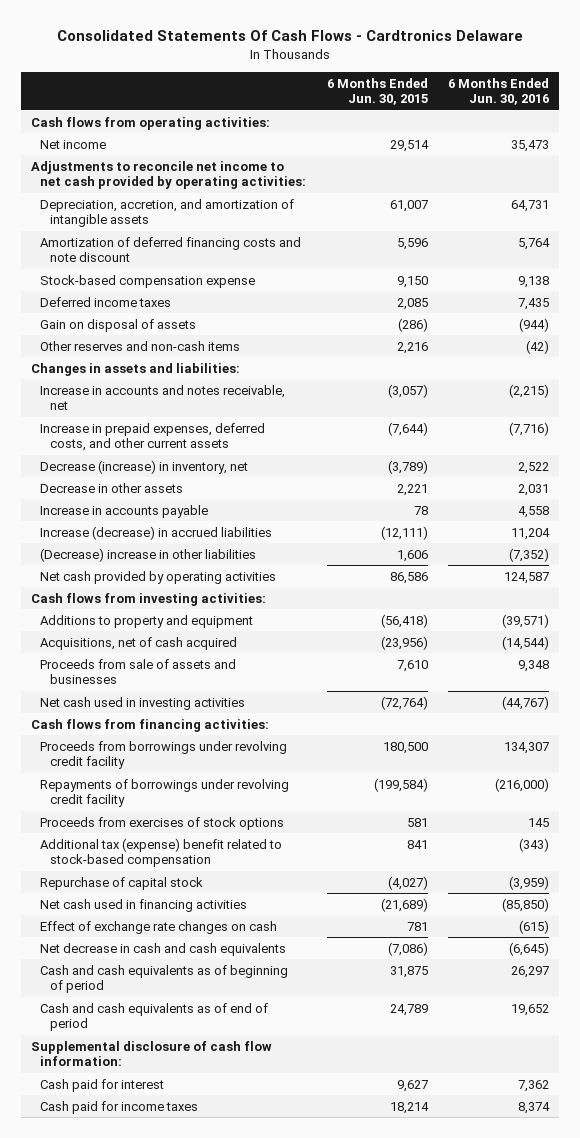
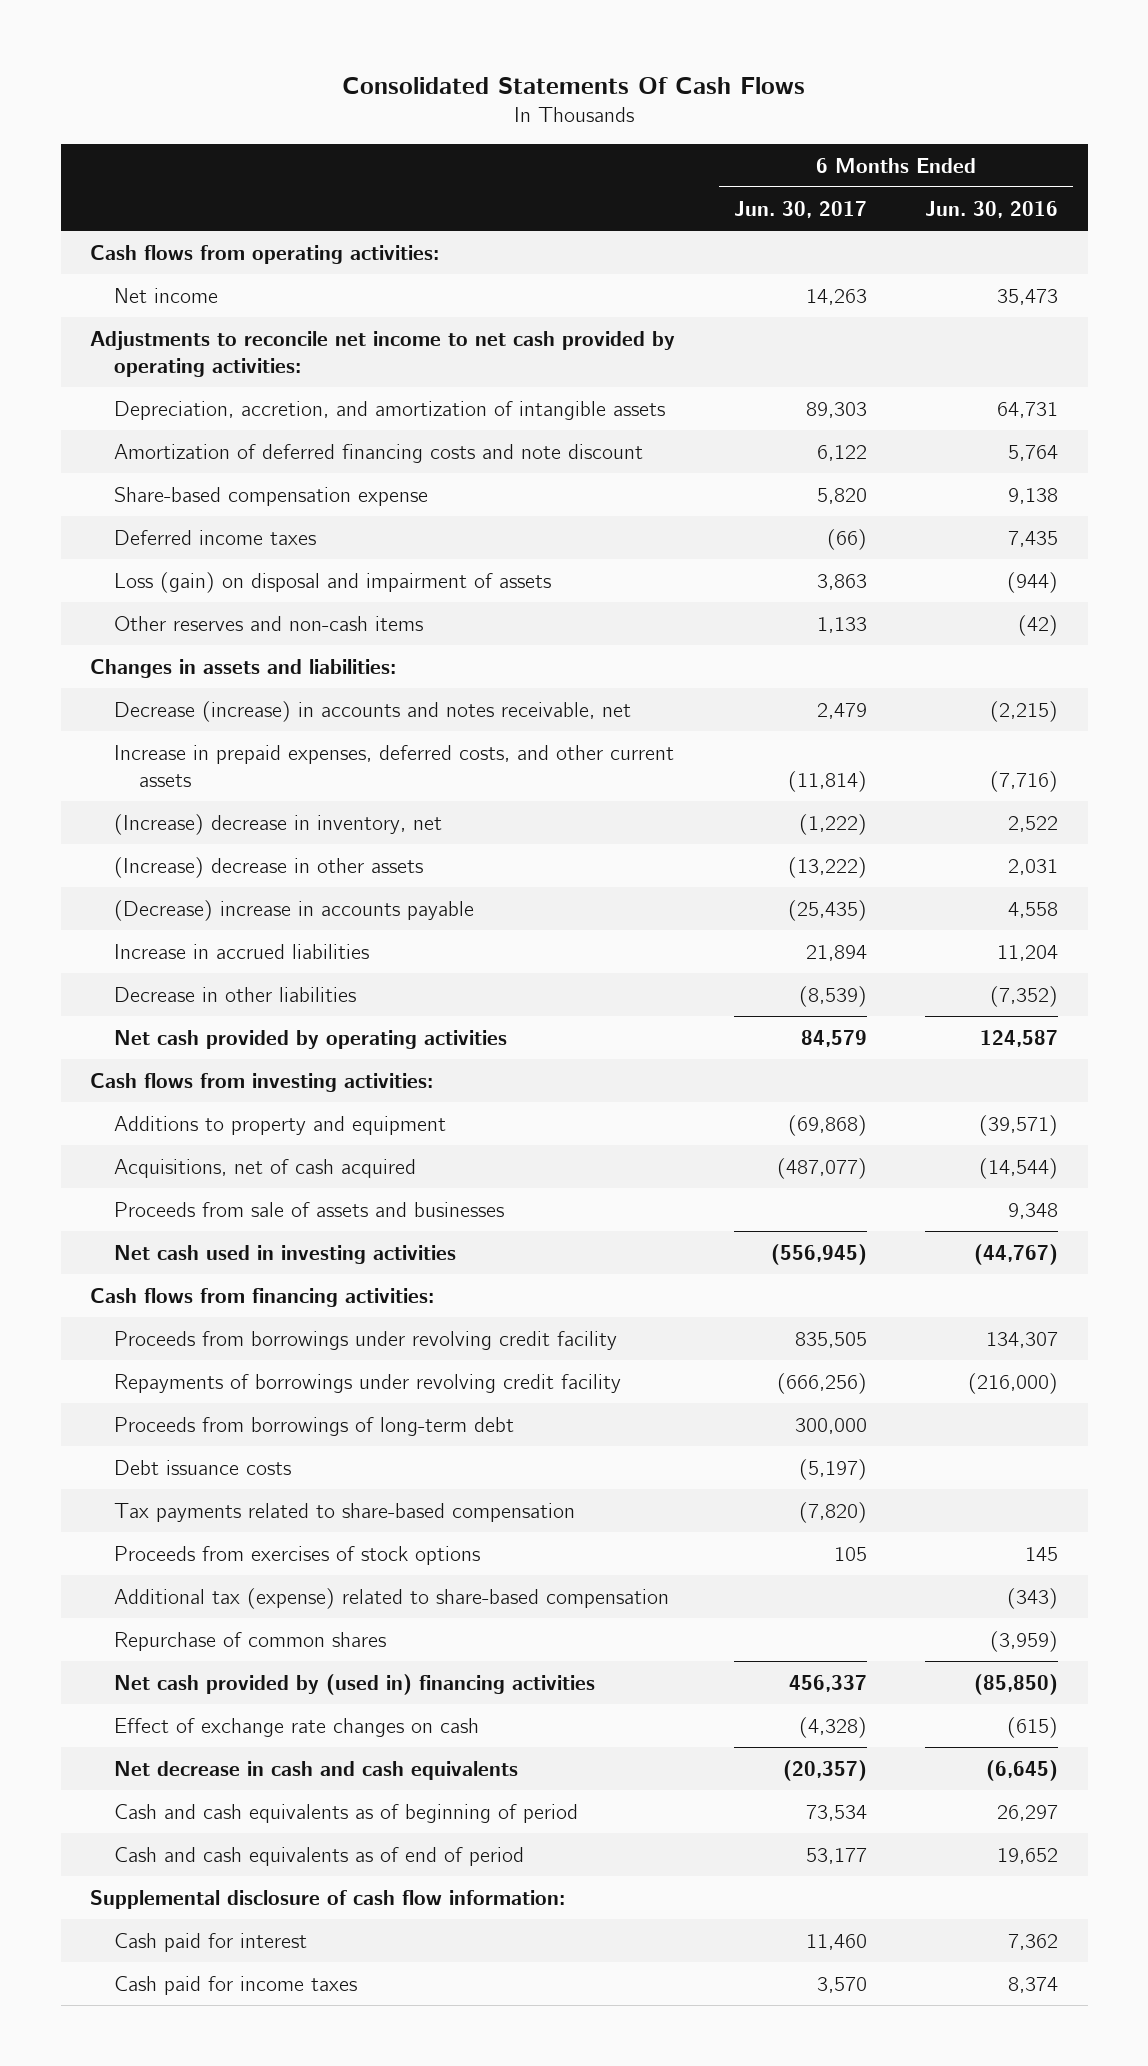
- Consolidated Statements Of Cash Flows - Cardtronics Delaware
+ Consolidated Statements Of Cash Flows
- | 6 Months Ended Jun. 30, 2015 | 6 Months Ended Jun. 30, 2016
+ | 6 Months Ended Jun. 30, 2017 | 6 Months Ended Jun. 30, 2016
- Stock-based compensation expense | 9,150 | 9,138
+ Share-based compensation expense | 5,820 | 9,138
- Gain on disposal of assets | (286) | (944)
+ Loss (gain) on disposal and impairment of assets | 3,863 | (944)
- Increase in accounts and notes receivable, net | (3,057) | (2,215)
+ Decrease (increase) in accounts and notes receivable, net | 2,479 | (2,215)
- Decrease (increase) in inventory, net | (3,789) | 2,522
- Decrease in other assets | 2,221 | 2,031
- Increase in accounts payable | 78 | 4,558
- Increase (decrease) in accrued liabilities | (12,111) | 11,204
- (Decrease) increase in other liabilities | 1,606 | (7,352)
+ (Increase) decrease in inventory, net | (1,222) | 2,522
+ (Increase) decrease in other assets | (13,222) | 2,031
+ (Decrease) increase in accounts payable | (25,435) | 4,558
+ Increase in accrued liabilities | 21,894 | 11,204
+ Decrease in other liabilities | (8,539) | (7,352)
+ Proceeds from borrowings of long-term debt | 300,000 |
+ Debt issuance costs | (5,197) |
+ Tax payments related to share-based compensation | (7,820) |
- Additional tax (expense) benefit related to stock-based compensation | 841 | (343)
- Repurchase of capital stock | (4,027) | (3,959)
- Net cash used in financing activities | (21,689) | (85,850)
+ Additional tax (expense) related to share-based compensation | | (343)
+ Repurchase of common shares | | (3,959)
+ Net cash provided by (used in) financing activities | 456,337 | (85,850)

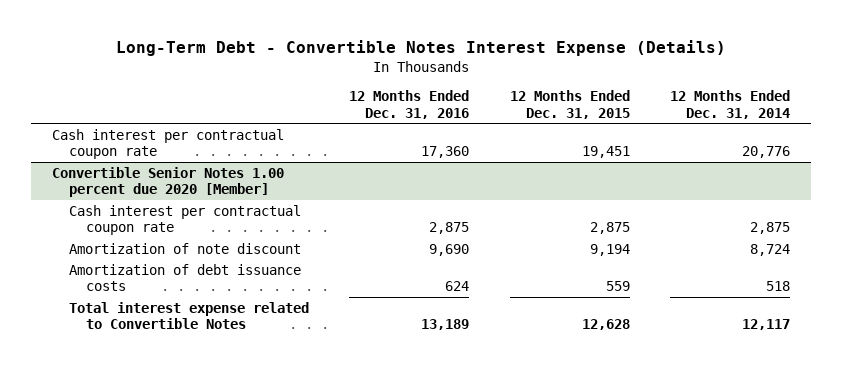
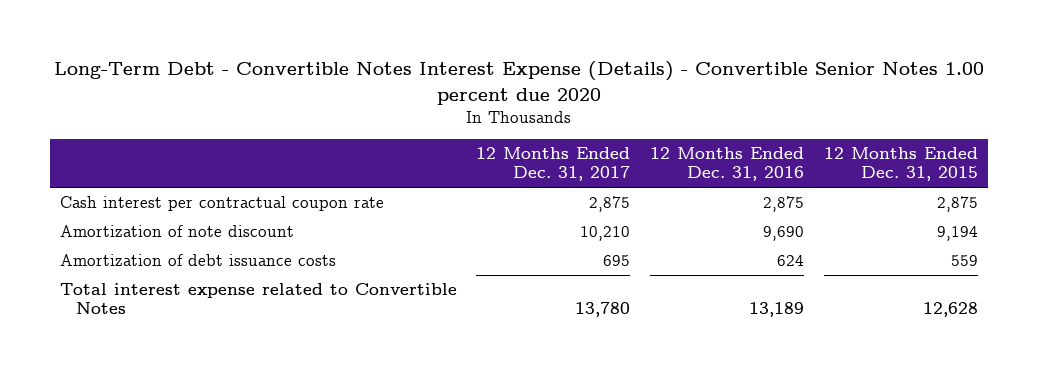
- Long-Term Debt - Convertible Notes Interest Expense (Details)
+ Long-Term Debt - Convertible Notes Interest Expense (Details) - Convertible Senior Notes 1.00 percent due 2020
- | 12 Months Ended Dec. 31, 2016 | 12 Months Ended Dec. 31, 2015 | 12 Months Ended Dec. 31, 2014
+ | 12 Months Ended Dec. 31, 2017 | 12 Months Ended Dec. 31, 2016 | 12 Months Ended Dec. 31, 2015
- Cash interest per contractual coupon rate | 17,360 | 19,451 | 20,776
- Convertible Senior Notes 1.00 percent due 2020 [Member]

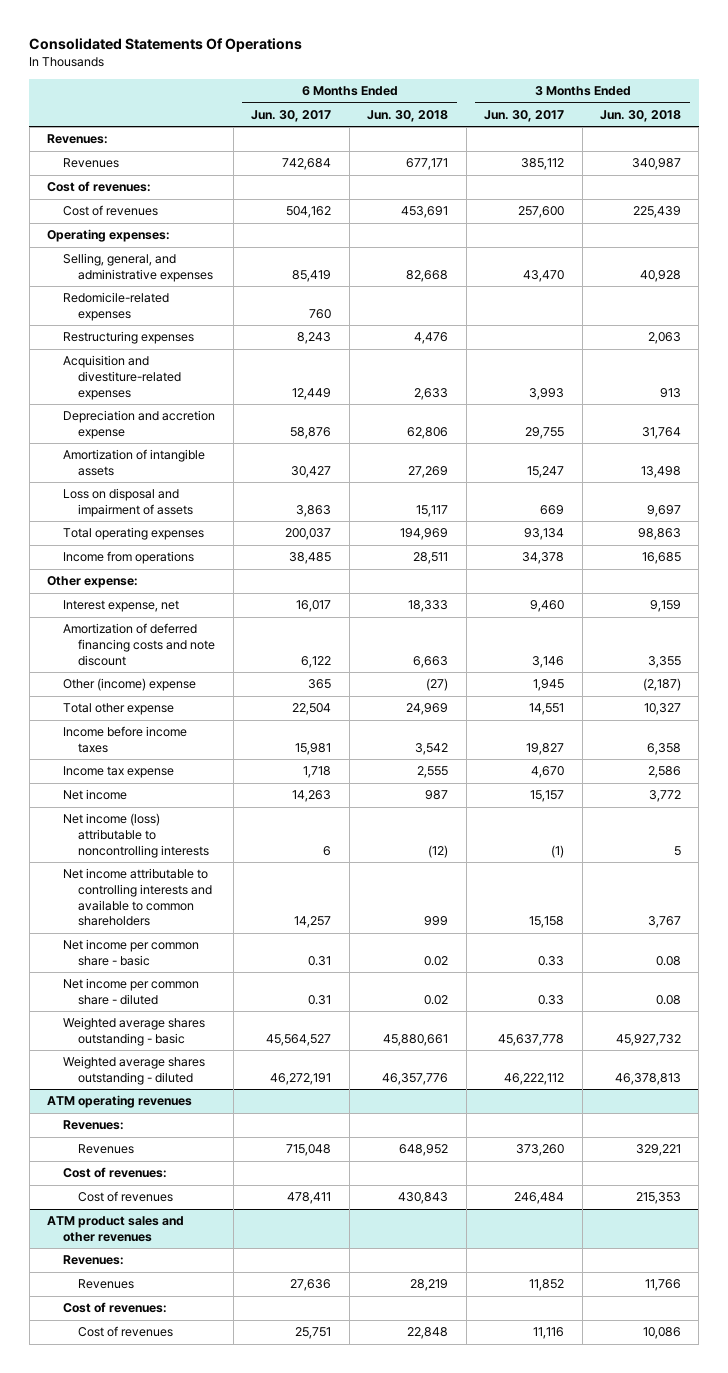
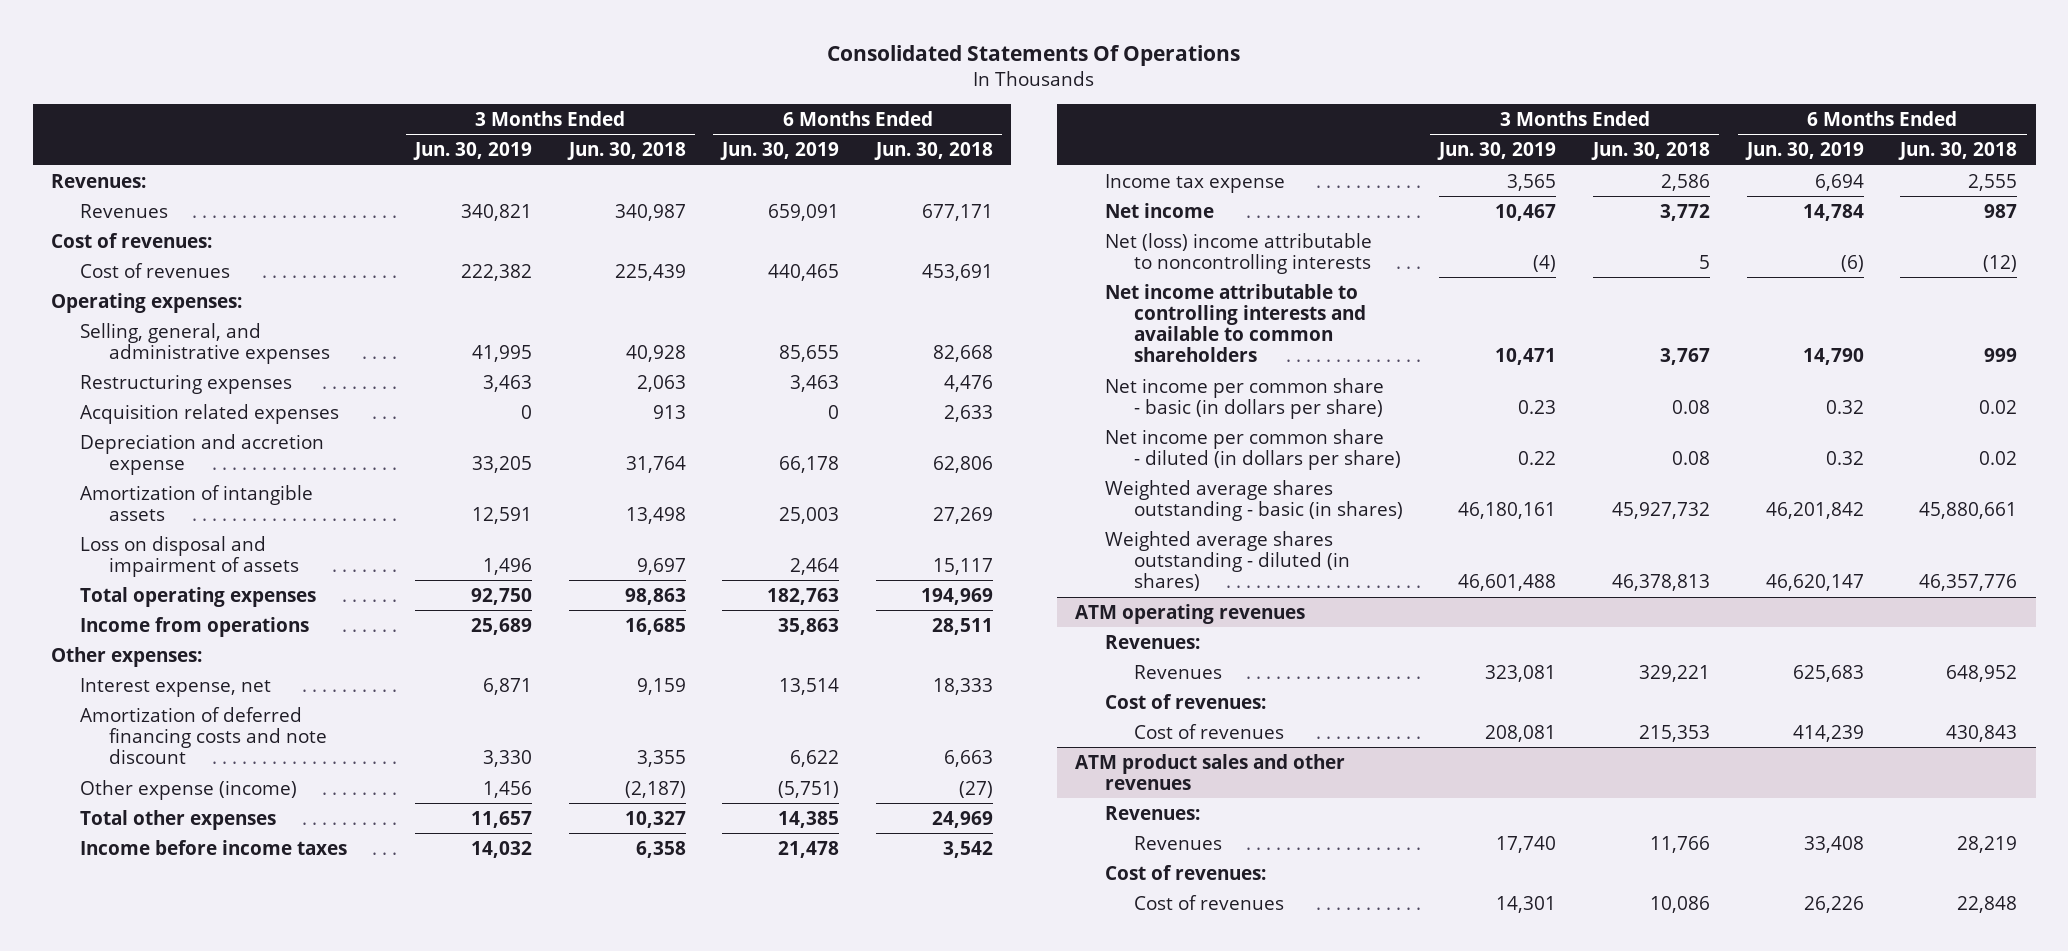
- | 6 Months Ended Jun. 30, 2017 | 6 Months Ended Jun. 30, 2018 | 3 Months Ended Jun. 30, 2017 | 3 Months Ended Jun. 30, 2018
+ | 3 Months Ended Jun. 30, 2019 | 3 Months Ended Jun. 30, 2018 | 6 Months Ended Jun. 30, 2019 | 6 Months Ended Jun. 30, 2018
- Redomicile-related expenses | 760 | | |
- Acquisition and divestiture-related expenses | 12,449 | 2,633 | 3,993 | 913
+ Acquisition related expenses | 0 | 913 | 0 | 2,633
- Other expense:
+ Other expenses:
- Other (income) expense | 365 | (27) | 1,945 | (2,187)
- Total other expense | 22,504 | 24,969 | 14,551 | 10,327
+ Other expense (income) | 1,456 | (2,187) | (5,751) | (27)
+ Total other expenses | 11,657 | 10,327 | 14,385 | 24,969
- Net income (loss) attributable to noncontrolling interests | 6 | (12) | (1) | 5
+ Net (loss) income attributable to noncontrolling interests | (4) | 5 | (6) | (12)
- Net income per common share - basic | 0.31 | 0.02 | 0.33 | 0.08
- Net income per common share - diluted | 0.31 | 0.02 | 0.33 | 0.08
- Weighted average shares outstanding - basic | 45,564,527 | 45,880,661 | 45,637,778 | 45,927,732
- Weighted average shares outstanding - diluted | 46,272,191 | 46,357,776 | 46,222,112 | 46,378,813
+ Net income per common share - basic (in dollars per share) | 0.23 | 0.08 | 0.32 | 0.02
+ Net income per common share - diluted (in dollars per share) | 0.22 | 0.08 | 0.32 | 0.02
+ Weighted average shares outstanding - basic (in shares) | 46,180,161 | 45,927,732 | 46,201,842 | 45,880,661
+ Weighted average shares outstanding - diluted (in shares) | 46,601,488 | 46,378,813 | 46,620,147 | 46,357,776

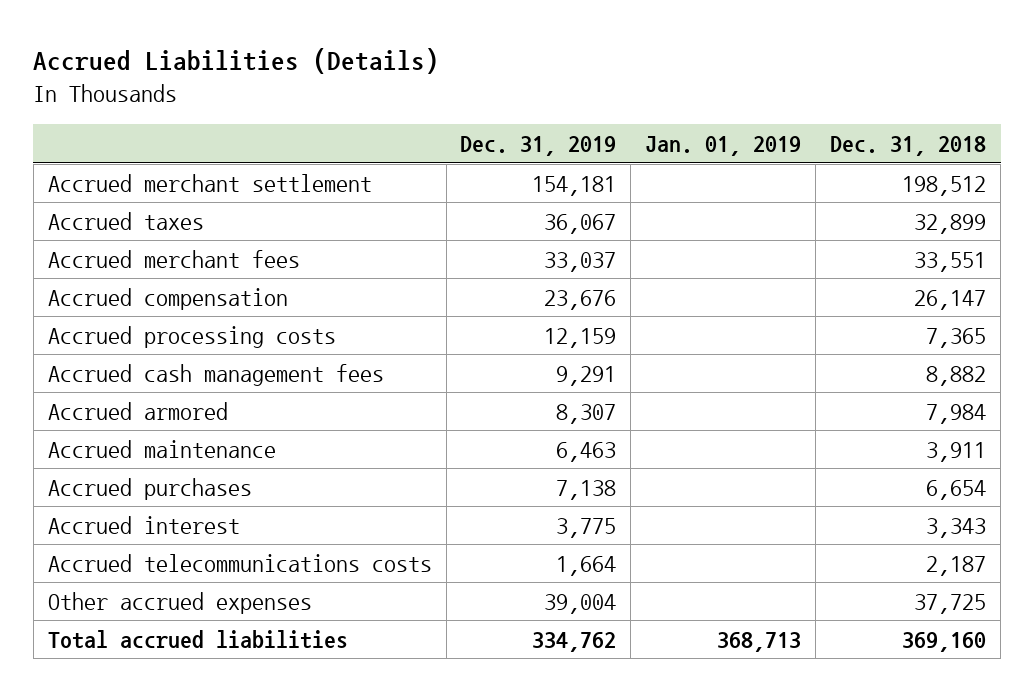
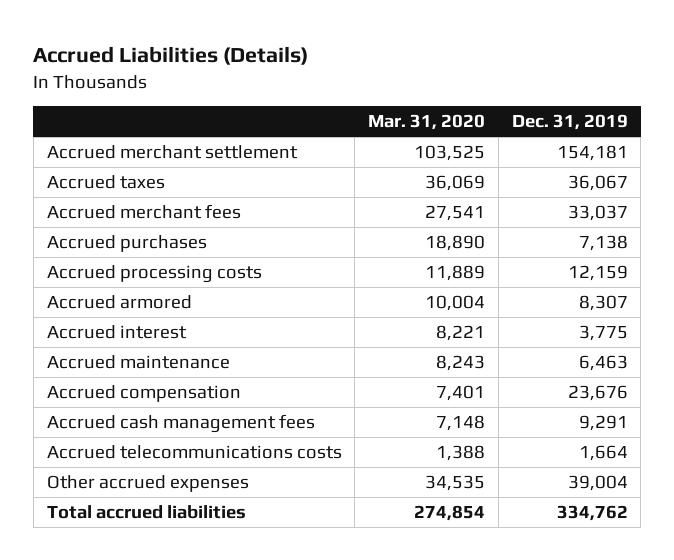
- | Dec. 31, 2019 | Jan. 01, 2019 | Dec. 31, 2018
+ | Mar. 31, 2020 | Dec. 31, 2019
moved up: Accrued purchases | 18,890 | 7,138
moved down: Accrued maintenance | 8,243 | 6,463
moved down: Accrued compensation | 7,401 | 23,676
moved down: Accrued cash management fees | 7,148 | 9,291

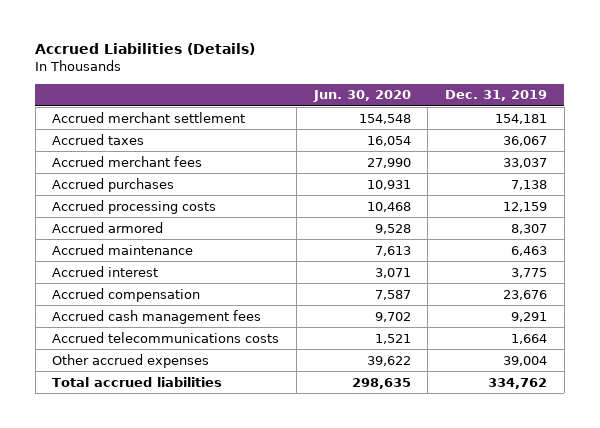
- | Mar. 31, 2020 | Dec. 31, 2019
+ | Jun. 30, 2020 | Dec. 31, 2019
moved down: Accrued interest | 3,071 | 3,775

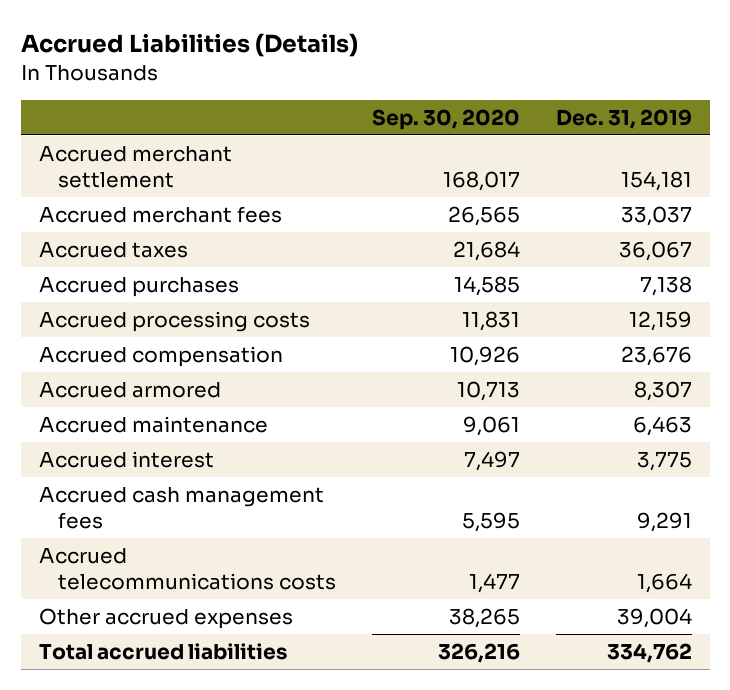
- | Jun. 30, 2020 | Dec. 31, 2019
+ | Sep. 30, 2020 | Dec. 31, 2019
moved down: Accrued taxes | 21,684 | 36,067
moved up: Accrued compensation | 10,926 | 23,676

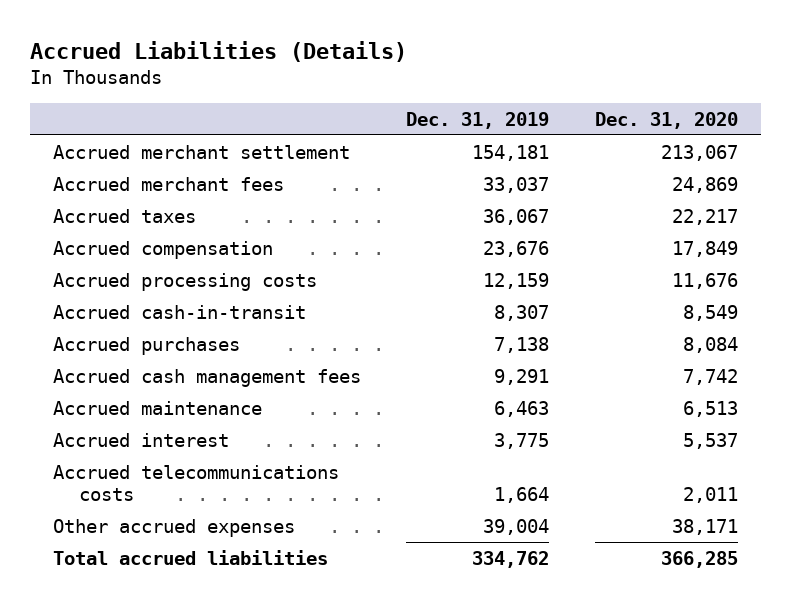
- | Sep. 30, 2020 | Dec. 31, 2019
+ | Dec. 31, 2019 | Dec. 31, 2020
- Accrued armored | 10,713 | 8,307
moved down: Accrued processing costs | 12,159 | 11,676
+ Accrued cash-in-transit | 8,307 | 8,549
moved down: Accrued purchases | 7,138 | 8,084
moved up: Accrued cash management fees | 9,291 | 7,742

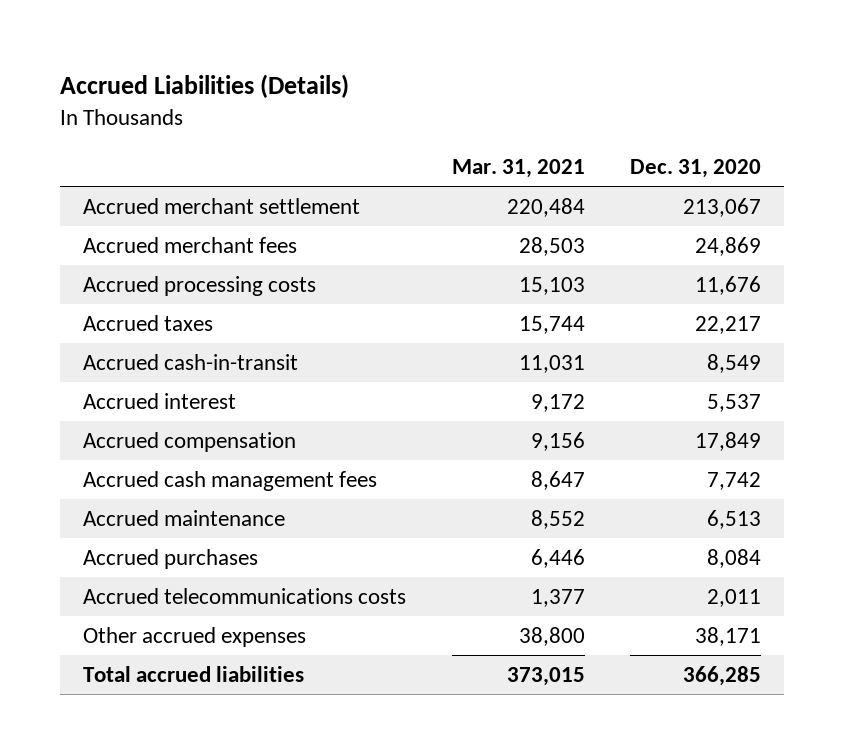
- | Dec. 31, 2019 | Dec. 31, 2020
+ | Mar. 31, 2021 | Dec. 31, 2020
moved down: Accrued taxes | 15,744 | 22,217
moved up: Accrued interest | 9,172 | 5,537
moved down: Accrued compensation | 9,156 | 17,849
moved down: Accrued purchases | 6,446 | 8,084

